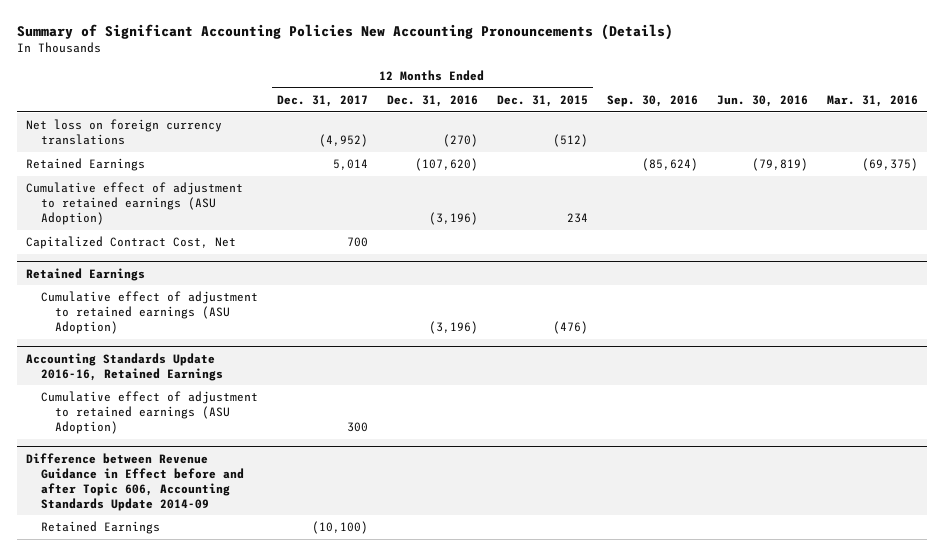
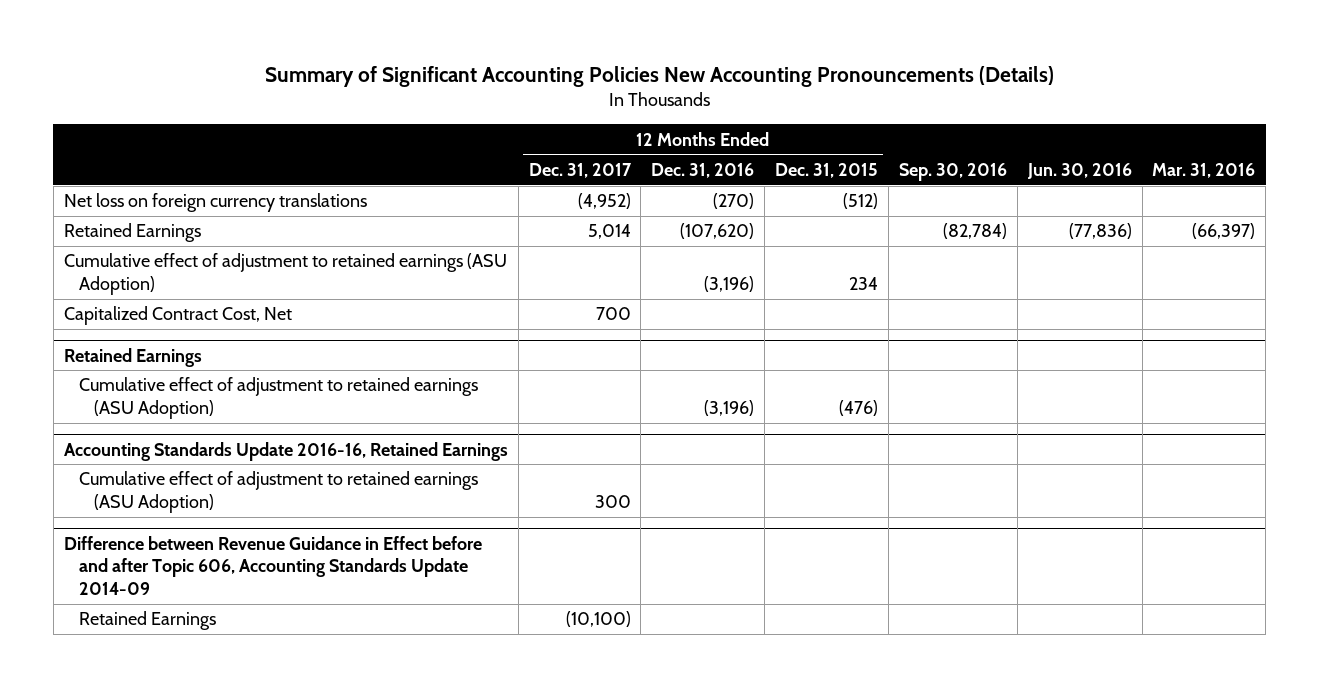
- Retained Earnings | 5,014 | (107,620) | | (85,624) | (79,819) | (69,375)
+ Retained Earnings | 5,014 | (107,620) | | (82,784) | (77,836) | (66,397)

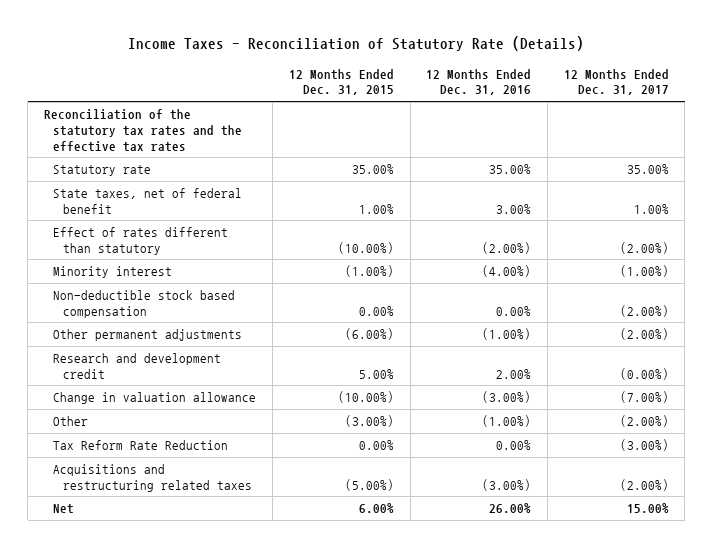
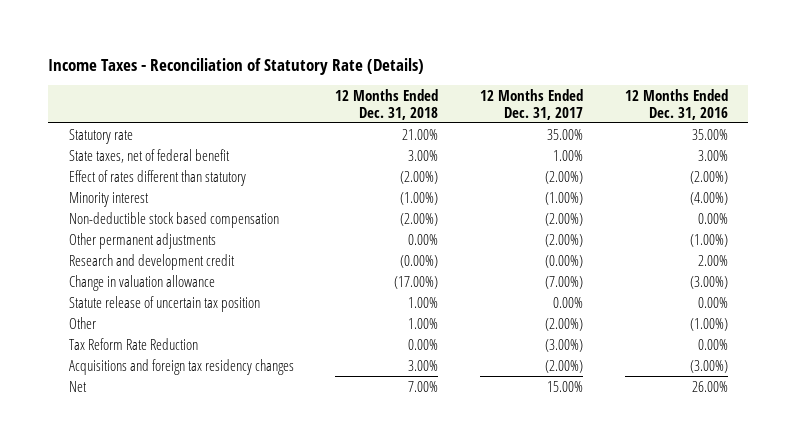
- | 12 Months Ended Dec. 31, 2015 | 12 Months Ended Dec. 31, 2016 | 12 Months Ended Dec. 31, 2017
+ | 12 Months Ended Dec. 31, 2018 | 12 Months Ended Dec. 31, 2017 | 12 Months Ended Dec. 31, 2016
- Reconciliation of the statutory tax rates and the effective tax rates
+ Statute release of uncertain tax position | 1.00% | 0.00% | 0.00%
- Acquisitions and restructuring related taxes | (5.00%) | (3.00%) | (2.00%)
+ Acquisitions and foreign tax residency changes | 3.00% | (2.00%) | (3.00%)

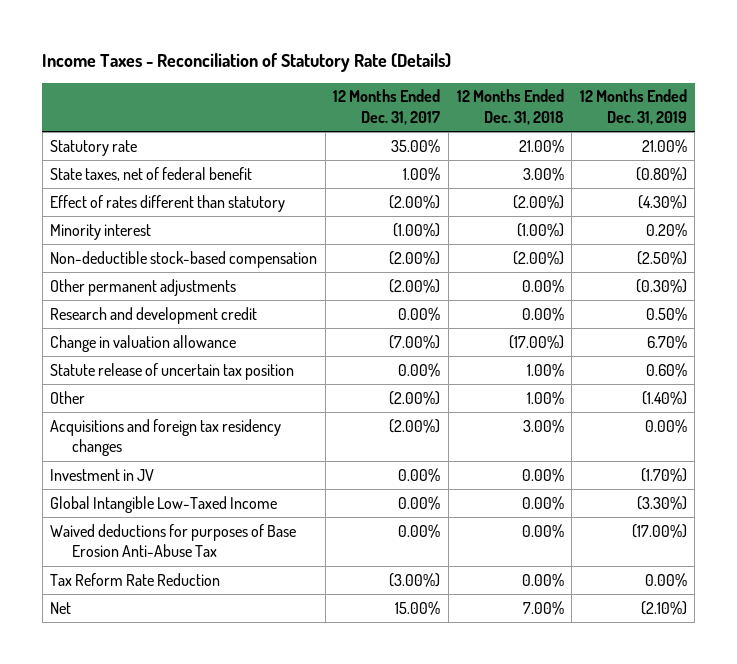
- | 12 Months Ended Dec. 31, 2018 | 12 Months Ended Dec. 31, 2017 | 12 Months Ended Dec. 31, 2016
+ | 12 Months Ended Dec. 31, 2017 | 12 Months Ended Dec. 31, 2018 | 12 Months Ended Dec. 31, 2019
- Non-deductible stock based compensation | (2.00%) | (2.00%) | 0.00%
+ Non-deductible stock-based compensation | (2.00%) | (2.00%) | (2.50%)
- Research and development credit | (0.00%) | (0.00%) | 2.00%
+ Research and development credit | 0.00% | 0.00% | 0.50%
+ Investment in JV | 0.00% | 0.00% | (1.70%)
+ Global Intangible Low-Taxed Income | 0.00% | 0.00% | (3.30%)
+ Waived deductions for purposes of Base Erosion Anti-Abuse Tax | 0.00% | 0.00% | (17.00%)
moved down: Tax Reform Rate Reduction | (3.00%) | 0.00% | 0.00%

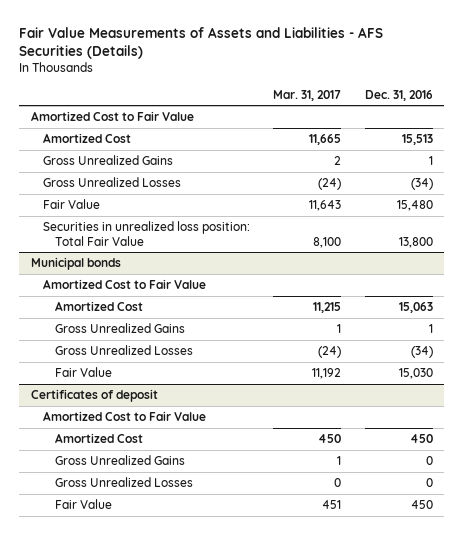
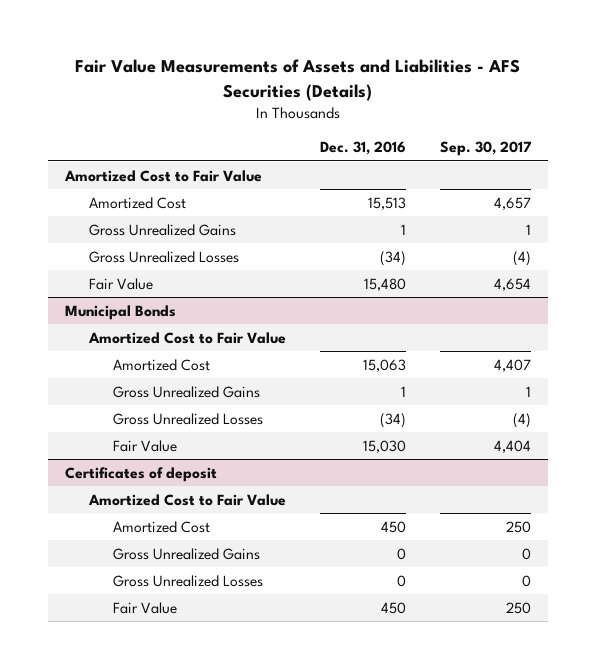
- | Mar. 31, 2017 | Dec. 31, 2016
+ | Dec. 31, 2016 | Sep. 30, 2017
- Securities in unrealized loss position: Total Fair Value | 8,100 | 13,800
- Municipal bonds
+ Municipal Bonds

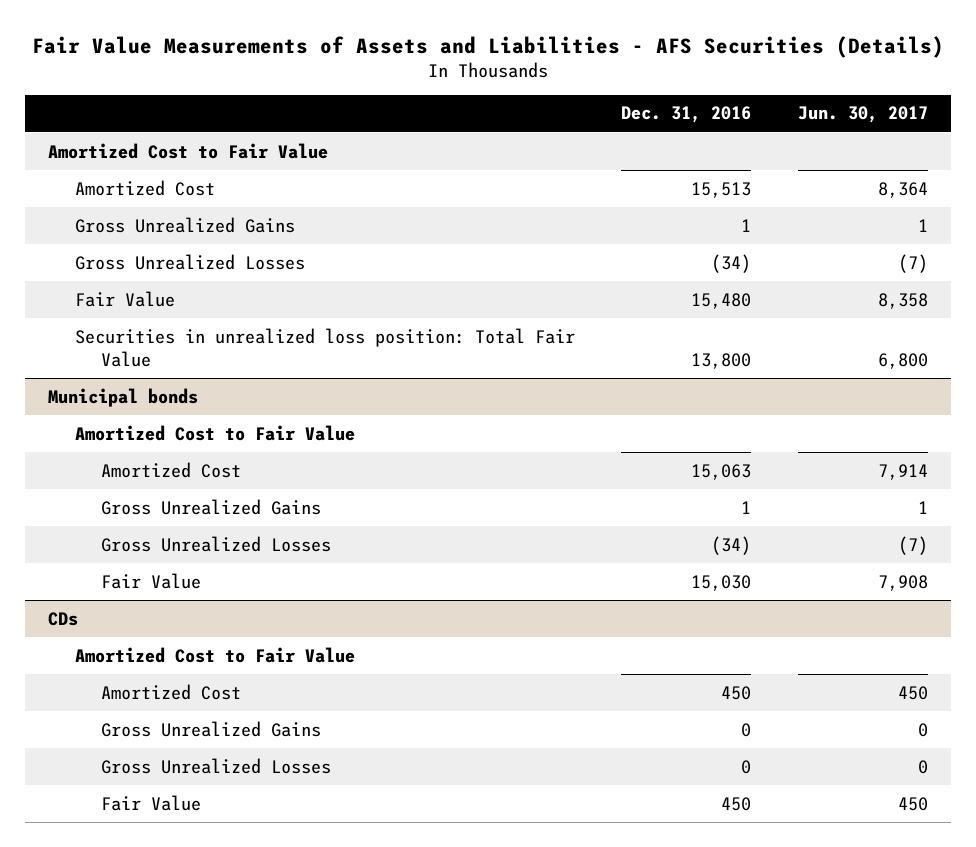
- | Dec. 31, 2016 | Sep. 30, 2017
+ | Dec. 31, 2016 | Jun. 30, 2017
- Municipal Bonds
+ Securities in unrealized loss position: Total Fair Value | 13,800 | 6,800
+ Municipal bonds
- Certificates of deposit
+ CDs

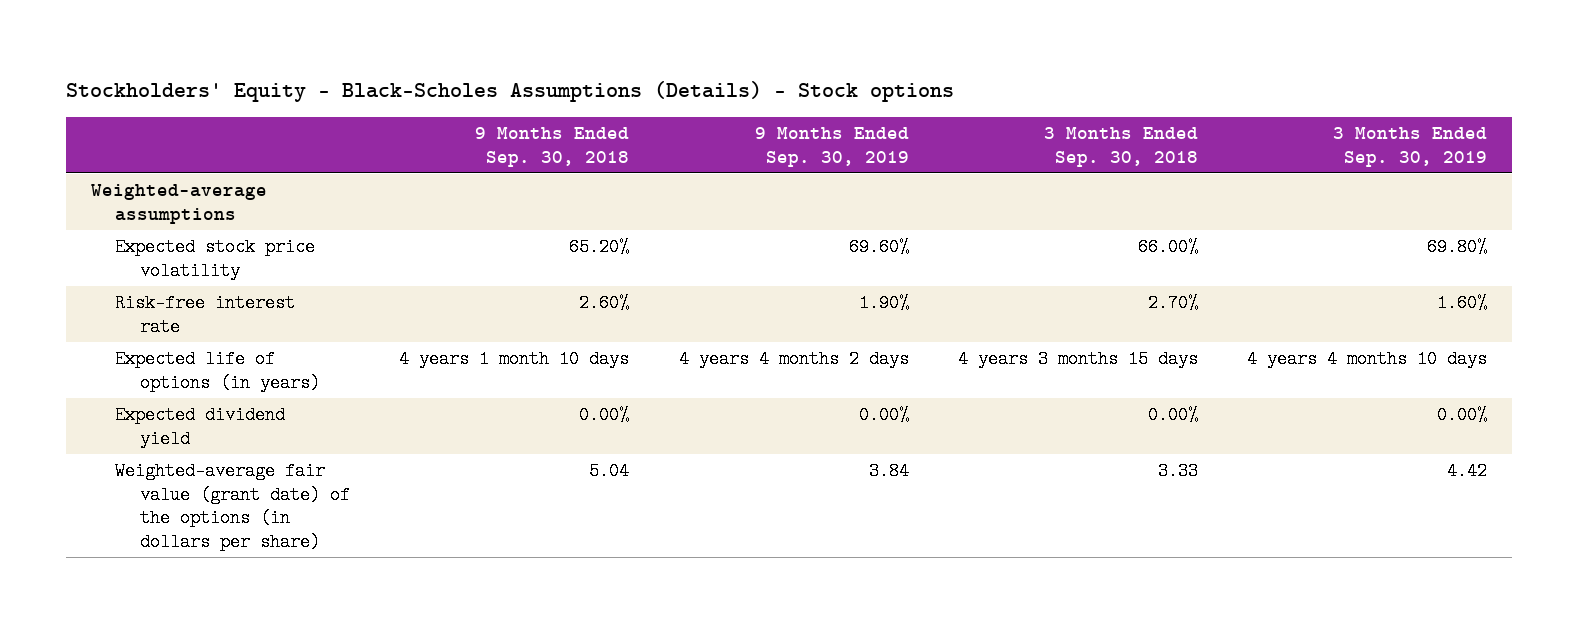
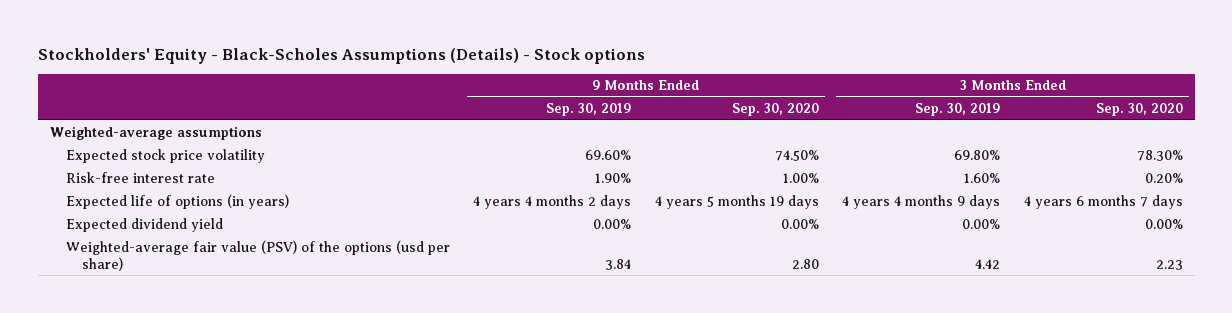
- | 9 Months Ended Sep. 30, 2018 | 9 Months Ended Sep. 30, 2019 | 3 Months Ended Sep. 30, 2018 | 3 Months Ended Sep. 30, 2019
+ | 9 Months Ended Sep. 30, 2019 | 9 Months Ended Sep. 30, 2020 | 3 Months Ended Sep. 30, 2019 | 3 Months Ended Sep. 30, 2020
- Expected life of options (in years) | 4 years 1 month 10 days | 4 years 4 months 2 days | 4 years 3 months 15 days | 4 years 4 months 10 days
+ Expected life of options (in years) | 4 years 4 months 2 days | 4 years 5 months 19 days | 4 years 4 months 9 days | 4 years 6 months 7 days
- Weighted-average fair value (grant date) of the options (in dollars per share) | 5.04 | 3.84 | 3.33 | 4.42
+ Weighted-average fair value (PSV) of the options (usd per share) | 3.84 | 2.80 | 4.42 | 2.23

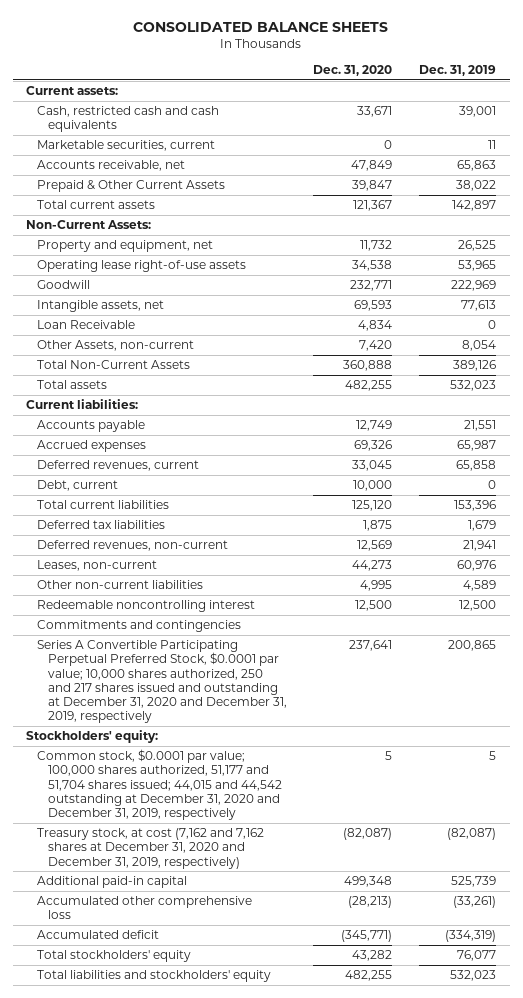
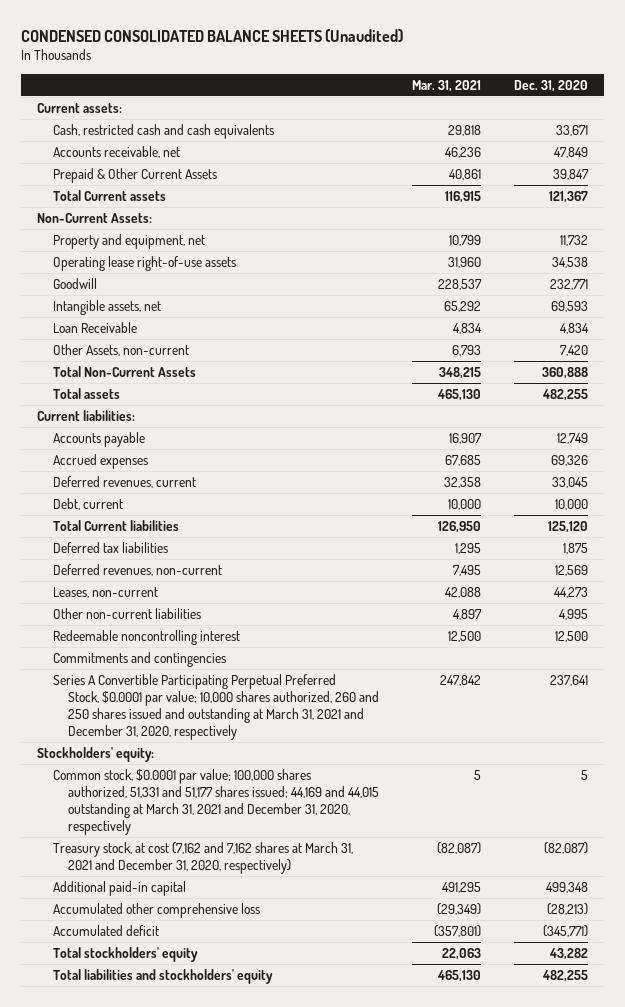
- CONSOLIDATED BALANCE SHEETS
+ CONDENSED CONSOLIDATED BALANCE SHEETS (Unaudited)
- | Dec. 31, 2020 | Dec. 31, 2019
+ | Mar. 31, 2021 | Dec. 31, 2020
- Marketable securities, current | 0 | 11
- Total current assets | 121,367 | 142,897
+ Total Current assets | 116,915 | 121,367
- Total current liabilities | 125,120 | 153,396
+ Total Current liabilities | 126,950 | 125,120
- Series A Convertible Participating Perpetual Preferred Stock, $0.0001 par value; 10,000 shares authorized, 250 and 217 shares issued and outstanding at December 31, 2020 and December 31, 2019, respectively | 237,641 | 200,865
+ Series A Convertible Participating Perpetual Preferred Stock, $0.0001 par value; 10,000 shares authorized, 260 and 250 shares issued and outstanding at March 31, 2021 and December 31, 2020, respectively | 247,842 | 237,641
- Common stock, $0.0001 par value; 100,000 shares authorized, 51,177 and 51,704 shares issued; 44,015 and 44,542 outstanding at December 31, 2020 and December 31, 2019, respectively | 5 | 5
- Treasury stock, at cost (7,162 and 7,162 shares at December 31, 2020 and December 31, 2019, respectively) | (82,087) | (82,087)
+ Common stock, $0.0001 par value; 100,000 shares authorized, 51,331 and 51,177 shares issued; 44,169 and 44,015 outstanding at March 31, 2021 and December 31, 2020, respectively | 5 | 5
+ Treasury stock, at cost (7,162 and 7,162 shares at March 31, 2021 and December 31, 2020, respectively) | (82,087) | (82,087)

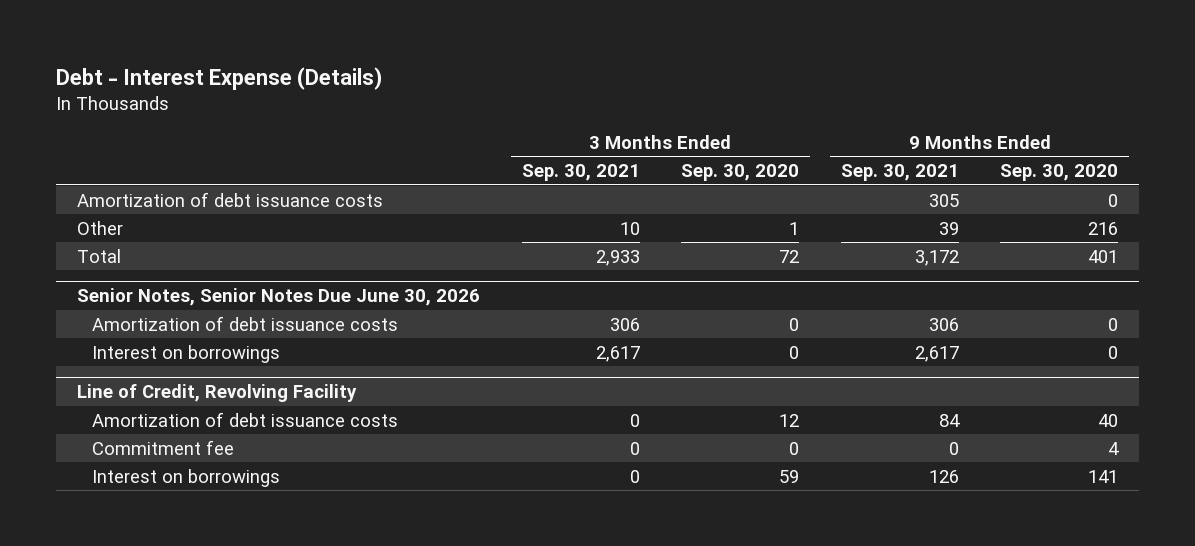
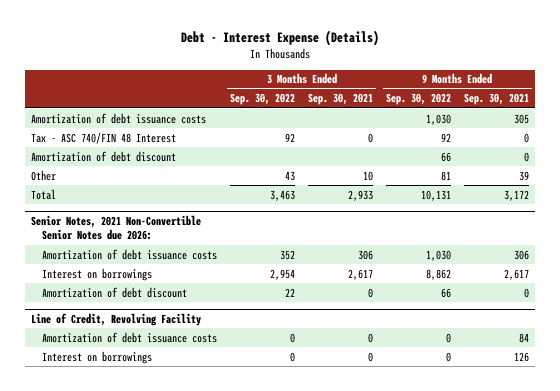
- | 3 Months Ended Sep. 30, 2021 | 3 Months Ended Sep. 30, 2020 | 9 Months Ended Sep. 30, 2021 | 9 Months Ended Sep. 30, 2020
+ | 3 Months Ended Sep. 30, 2022 | 3 Months Ended Sep. 30, 2021 | 9 Months Ended Sep. 30, 2022 | 9 Months Ended Sep. 30, 2021
+ Tax - ASC 740/FIN 48 Interest | 92 | 0 | 92 | 0
+ Amortization of debt discount | | | 66 | 0
- Senior Notes, Senior Notes Due June 30, 2026
+ Senior Notes, 2021 Non-Convertible Senior Notes due 2026:
+ Amortization of debt discount | 22 | 0 | 66 | 0
@ Line of Credit, Revolving Facility
- Commitment fee | 0 | 0 | 0 | 4

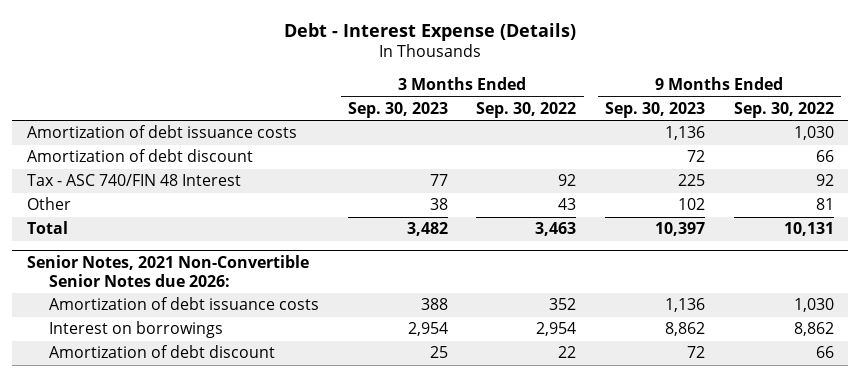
- | 3 Months Ended Sep. 30, 2022 | 3 Months Ended Sep. 30, 2021 | 9 Months Ended Sep. 30, 2022 | 9 Months Ended Sep. 30, 2021
+ | 3 Months Ended Sep. 30, 2023 | 3 Months Ended Sep. 30, 2022 | 9 Months Ended Sep. 30, 2023 | 9 Months Ended Sep. 30, 2022
moved down: Tax - ASC 740/FIN 48 Interest | 77 | 92 | 225 | 92
- Line of Credit, Revolving Facility
- Amortization of debt issuance costs | 0 | 0 | 0 | 84
- Interest on borrowings | 0 | 0 | 0 | 126

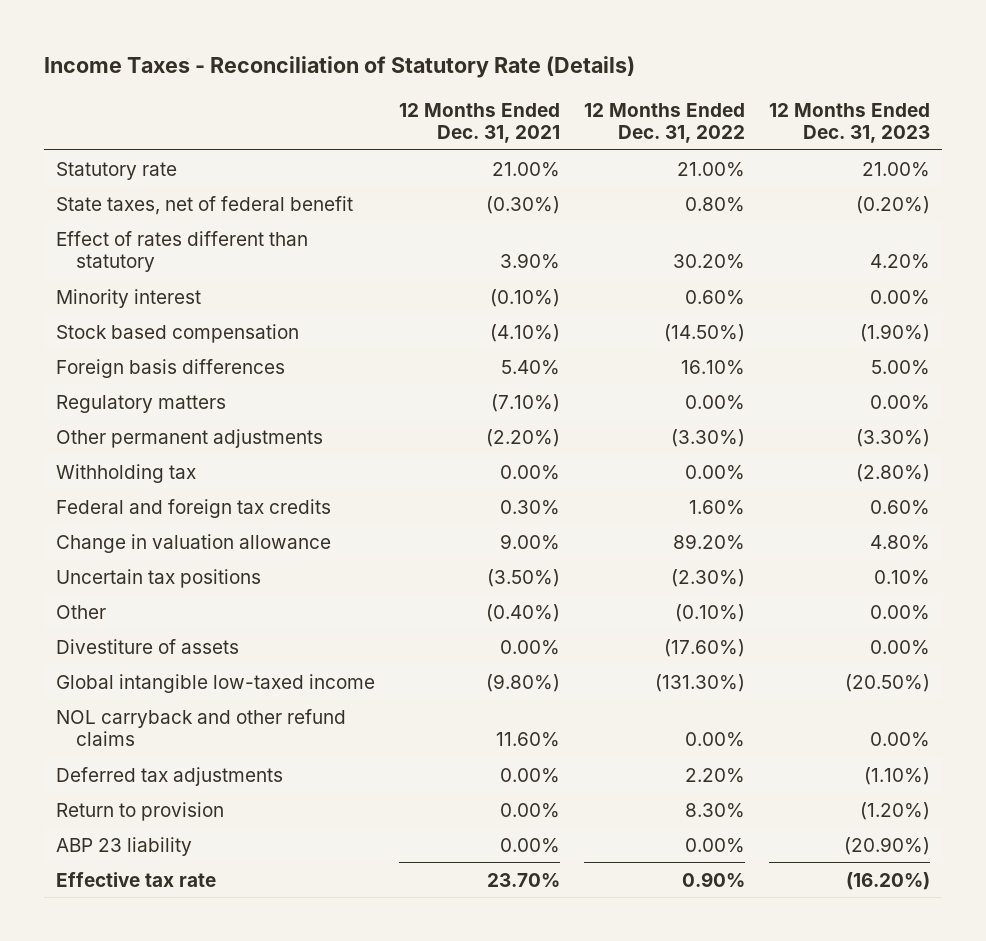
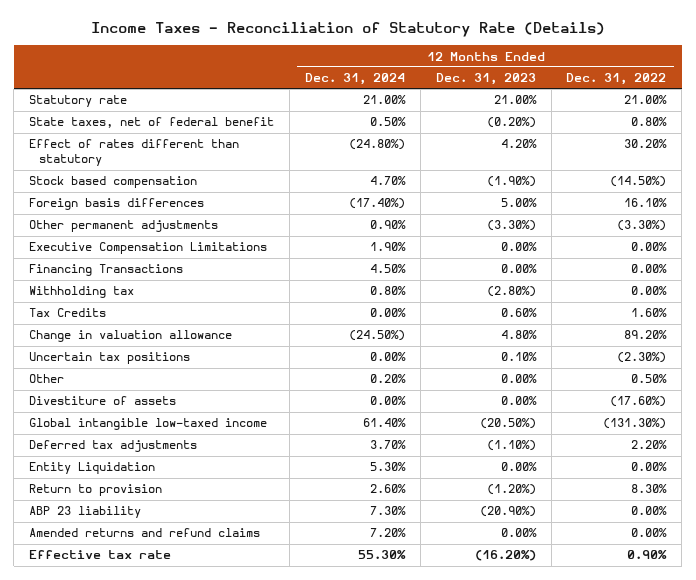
- | 12 Months Ended Dec. 31, 2021 | 12 Months Ended Dec. 31, 2022 | 12 Months Ended Dec. 31, 2023
+ | 12 Months Ended Dec. 31, 2024 | 12 Months Ended Dec. 31, 2023 | 12 Months Ended Dec. 31, 2022
- Minority interest | (0.10%) | 0.60% | 0.00%
- Regulatory matters | (7.10%) | 0.00% | 0.00%
+ Executive Compensation Limitations | 1.90% | 0.00% | 0.00%
+ Financing Transactions | 4.50% | 0.00% | 0.00%
- Federal and foreign tax credits | 0.30% | 1.60% | 0.60%
+ Tax Credits | 0.00% | 0.60% | 1.60%
- Other | (0.40%) | (0.10%) | 0.00%
+ Other | 0.20% | 0.00% | 0.50%
- NOL carryback and other refund claims | 11.60% | 0.00% | 0.00%
+ Entity Liquidation | 5.30% | 0.00% | 0.00%
+ Amended returns and refund claims | 7.20% | 0.00% | 0.00%

